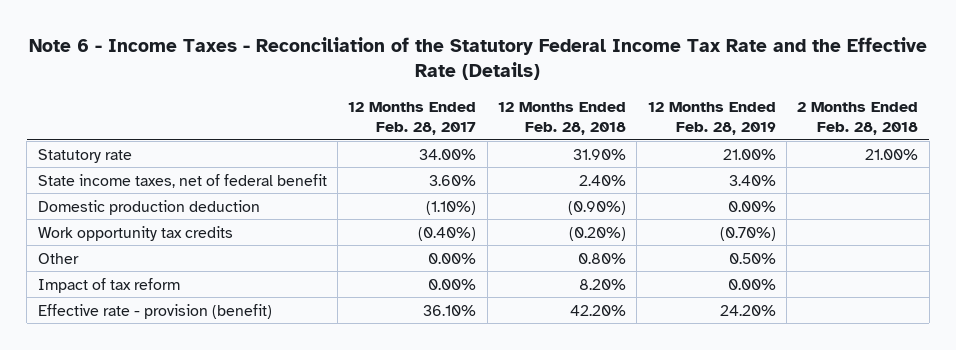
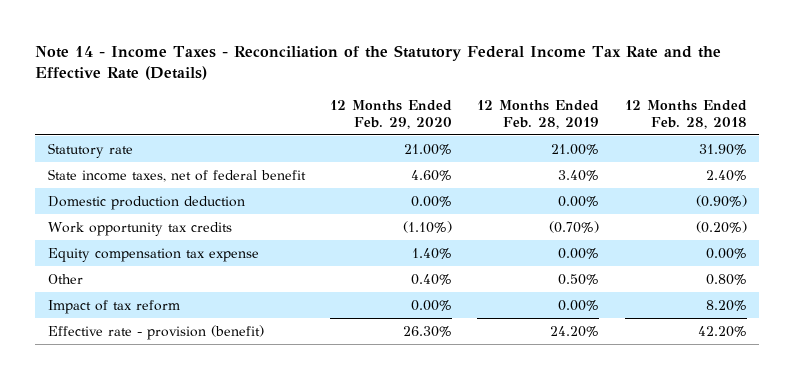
- Note 6 - Income Taxes - Reconciliation of the Statutory Federal Income Tax Rate and the Effective Rate (Details)
+ Note 14 - Income Taxes - Reconciliation of the Statutory Federal Income Tax Rate and the Effective Rate (Details)
- | 12 Months Ended Feb. 28, 2017 | 12 Months Ended Feb. 28, 2018 | 12 Months Ended Feb. 28, 2019 | 2 Months Ended Feb. 28, 2018
+ | 12 Months Ended Feb. 29, 2020 | 12 Months Ended Feb. 28, 2019 | 12 Months Ended Feb. 28, 2018
+ Equity compensation tax expense | 1.40% | 0.00% | 0.00%

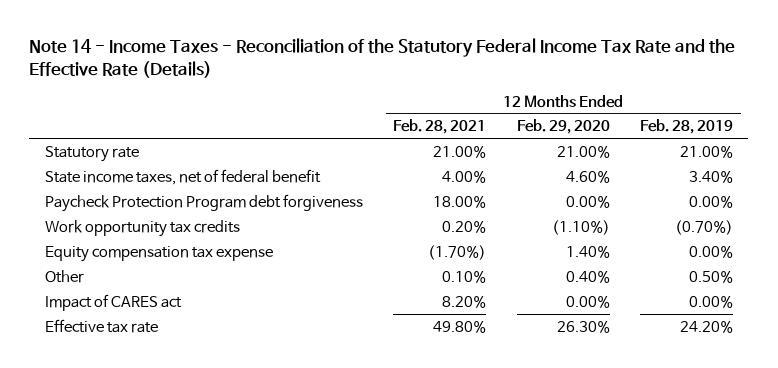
- | 12 Months Ended Feb. 29, 2020 | 12 Months Ended Feb. 28, 2019 | 12 Months Ended Feb. 28, 2018
+ | 12 Months Ended Feb. 28, 2021 | 12 Months Ended Feb. 29, 2020 | 12 Months Ended Feb. 28, 2019
- Domestic production deduction | 0.00% | 0.00% | (0.90%)
+ Paycheck Protection Program debt forgiveness | 18.00% | 0.00% | 0.00%
- Impact of tax reform | 0.00% | 0.00% | 8.20%
- Effective rate - provision (benefit) | 26.30% | 24.20% | 42.20%
+ Impact of CARES act | 8.20% | 0.00% | 0.00%
+ Effective tax rate | 49.80% | 26.30% | 24.20%

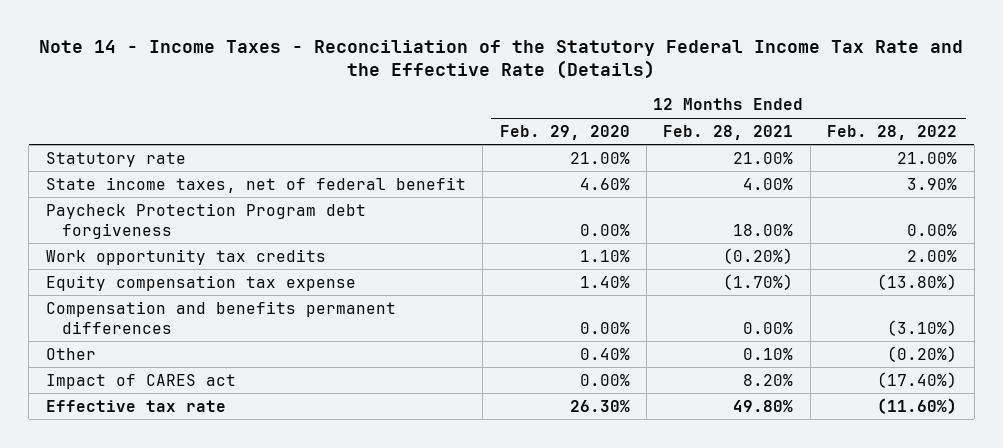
- | 12 Months Ended Feb. 28, 2021 | 12 Months Ended Feb. 29, 2020 | 12 Months Ended Feb. 28, 2019
+ | 12 Months Ended Feb. 29, 2020 | 12 Months Ended Feb. 28, 2021 | 12 Months Ended Feb. 28, 2022
- Work opportunity tax credits | 0.20% | (1.10%) | (0.70%)
+ Work opportunity tax credits | 1.10% | (0.20%) | 2.00%
+ Compensation and benefits permanent differences | 0.00% | 0.00% | (3.10%)

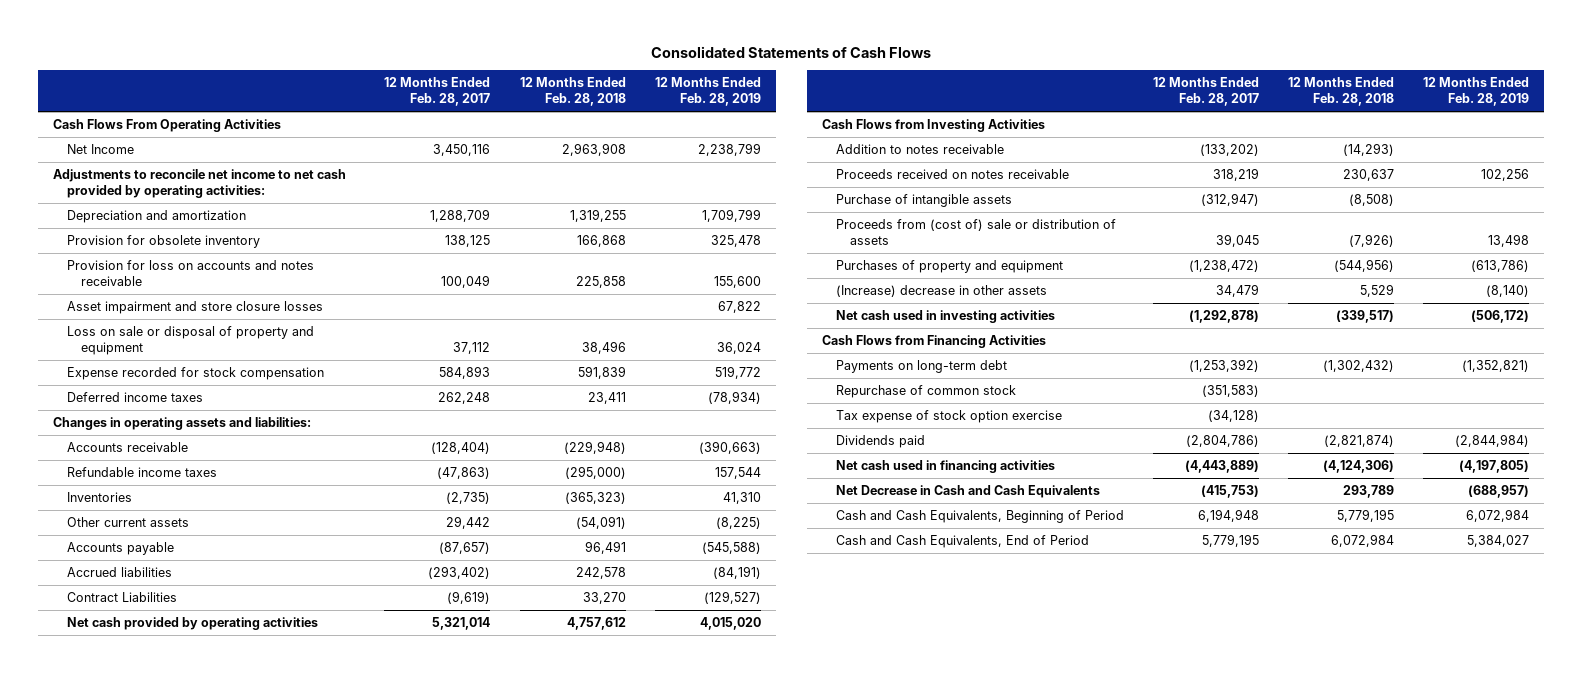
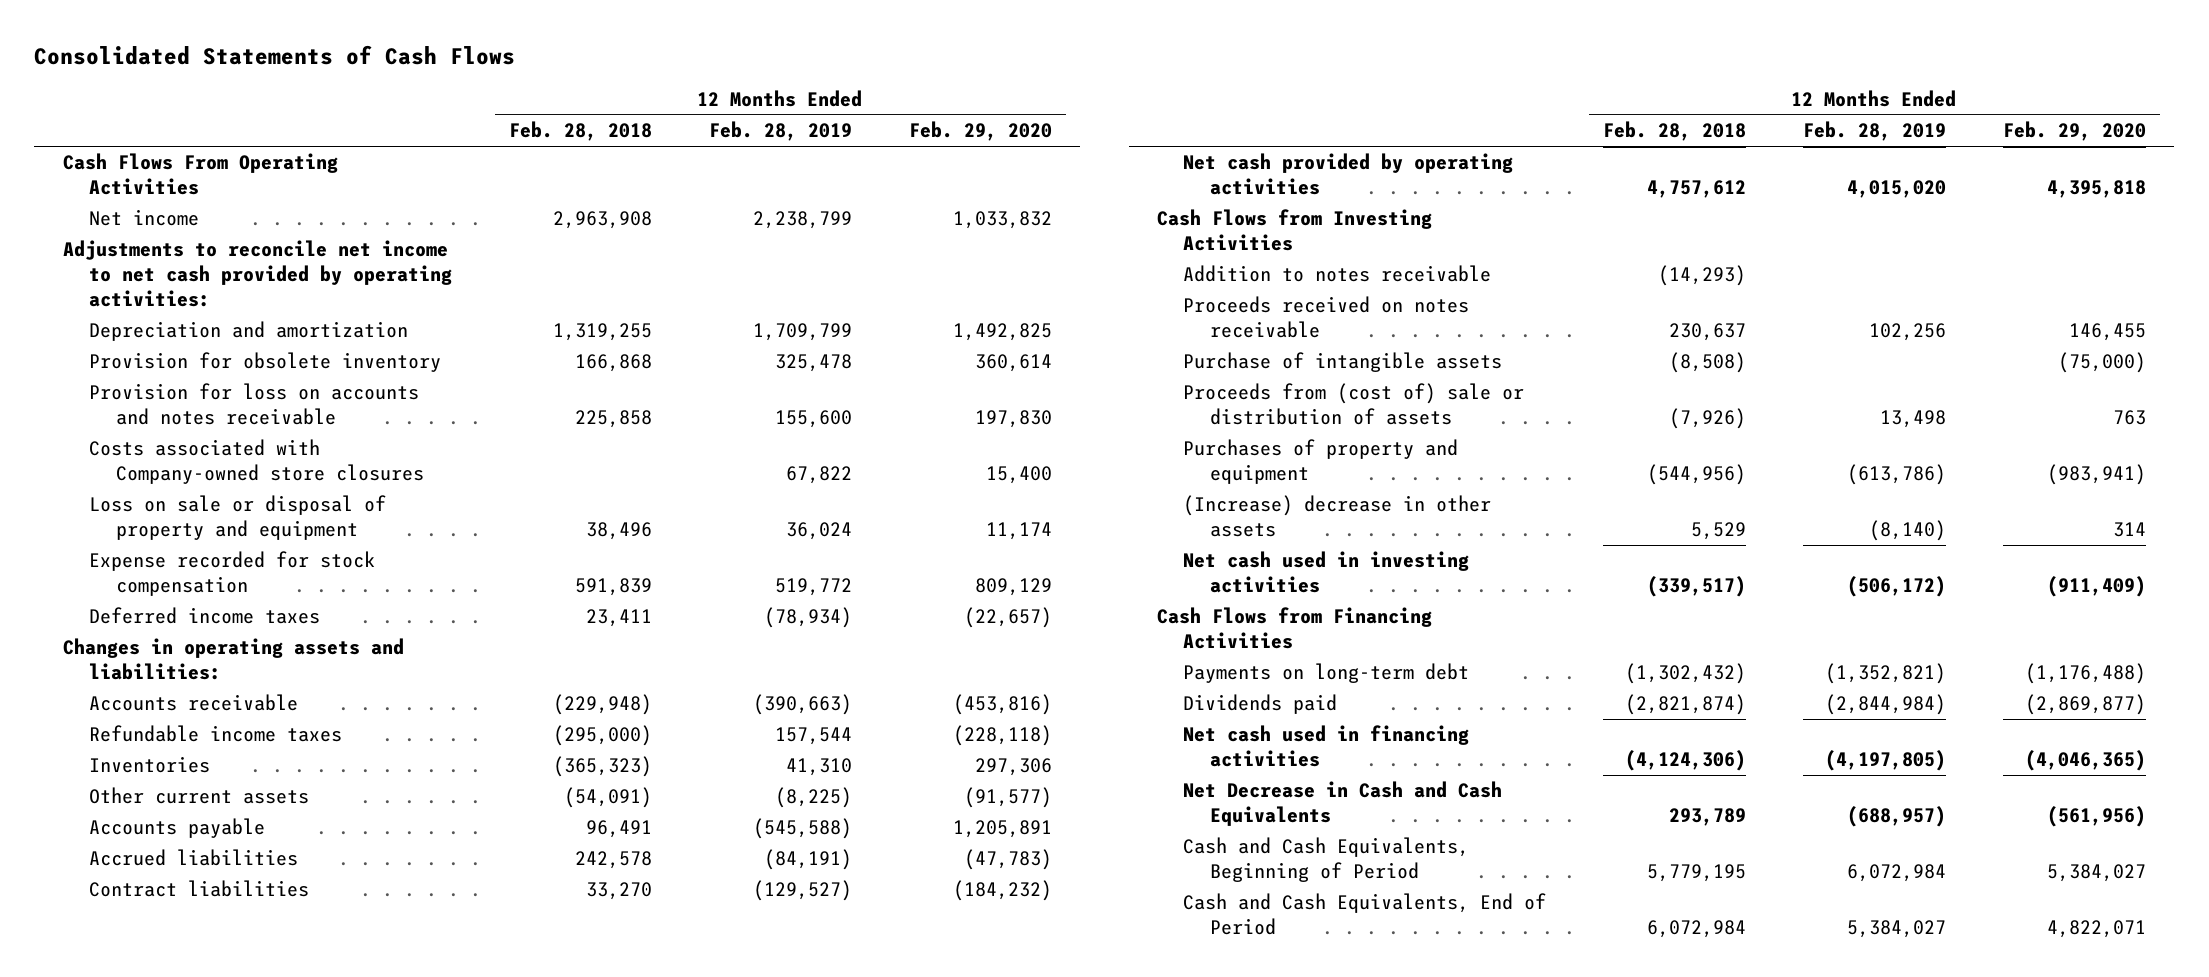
- | 12 Months Ended Feb. 28, 2017 | 12 Months Ended Feb. 28, 2018 | 12 Months Ended Feb. 28, 2019
+ | 12 Months Ended Feb. 28, 2018 | 12 Months Ended Feb. 28, 2019 | 12 Months Ended Feb. 29, 2020
- Net Income | 3,450,116 | 2,963,908 | 2,238,799
+ Net income | 2,963,908 | 2,238,799 | 1,033,832
- Asset impairment and store closure losses | | | 67,822
+ Costs associated with Company-owned store closures | | 67,822 | 15,400
- Contract Liabilities | (9,619) | 33,270 | (129,527)
+ Contract liabilities | 33,270 | (129,527) | (184,232)
- Repurchase of common stock | (351,583) | |
- Tax expense of stock option exercise | (34,128) | |

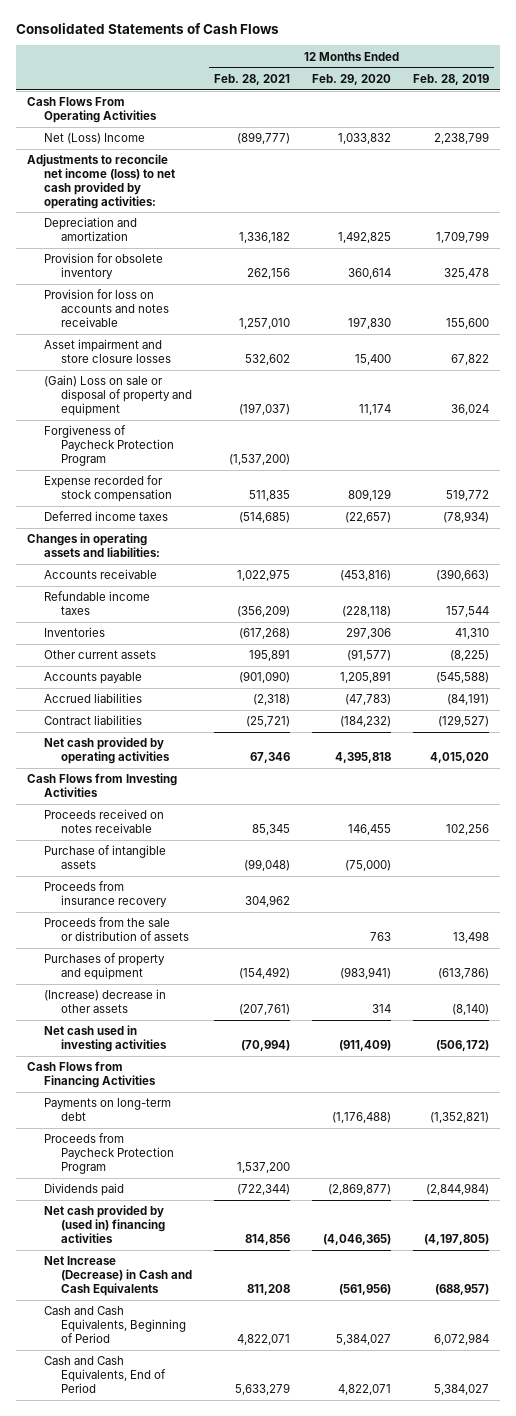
- | 12 Months Ended Feb. 28, 2018 | 12 Months Ended Feb. 28, 2019 | 12 Months Ended Feb. 29, 2020
+ | 12 Months Ended Feb. 28, 2021 | 12 Months Ended Feb. 29, 2020 | 12 Months Ended Feb. 28, 2019
- Net income | 2,963,908 | 2,238,799 | 1,033,832
- Adjustments to reconcile net income to net cash provided by operating activities:
+ Net (Loss) Income | (899,777) | 1,033,832 | 2,238,799
+ Adjustments to reconcile net income (loss) to net cash provided by operating activities:
- Costs associated with Company-owned store closures | | 67,822 | 15,400
- Loss on sale or disposal of property and equipment | 38,496 | 36,024 | 11,174
+ Asset impairment and store closure losses | 532,602 | 15,400 | 67,822
+ (Gain) Loss on sale or disposal of property and equipment | (197,037) | 11,174 | 36,024
+ Forgiveness of Paycheck Protection Program | (1,537,200) | |
- Addition to notes receivable | (14,293) | |
- Proceeds from (cost of) sale or distribution of assets | (7,926) | 13,498 | 763
+ Proceeds from insurance recovery | 304,962 | |
+ Proceeds from the sale or distribution of assets | | 763 | 13,498
+ Proceeds from Paycheck Protection Program | 1,537,200 | |
- Net cash used in financing activities | (4,124,306) | (4,197,805) | (4,046,365)
- Net Decrease in Cash and Cash Equivalents | 293,789 | (688,957) | (561,956)
+ Net cash provided by (used in) financing activities | 814,856 | (4,046,365) | (4,197,805)
+ Net Increase (Decrease) in Cash and Cash Equivalents | 811,208 | (561,956) | (688,957)

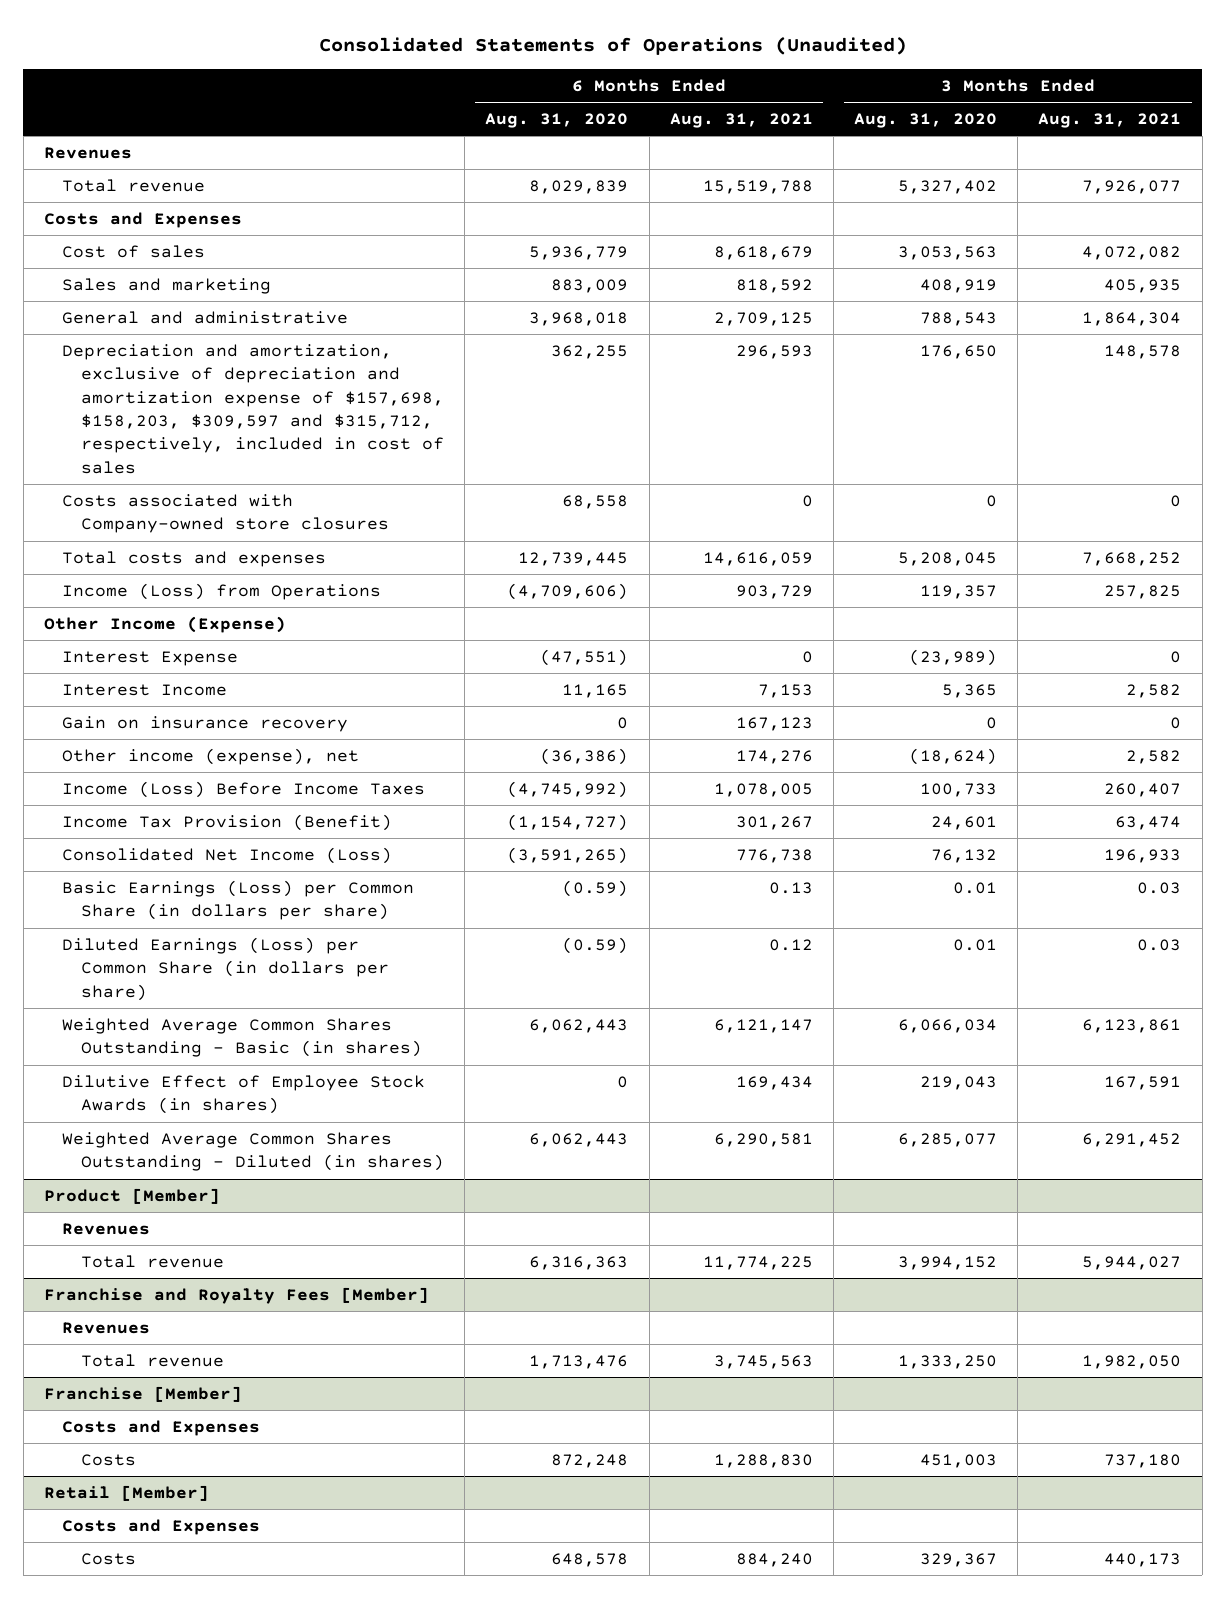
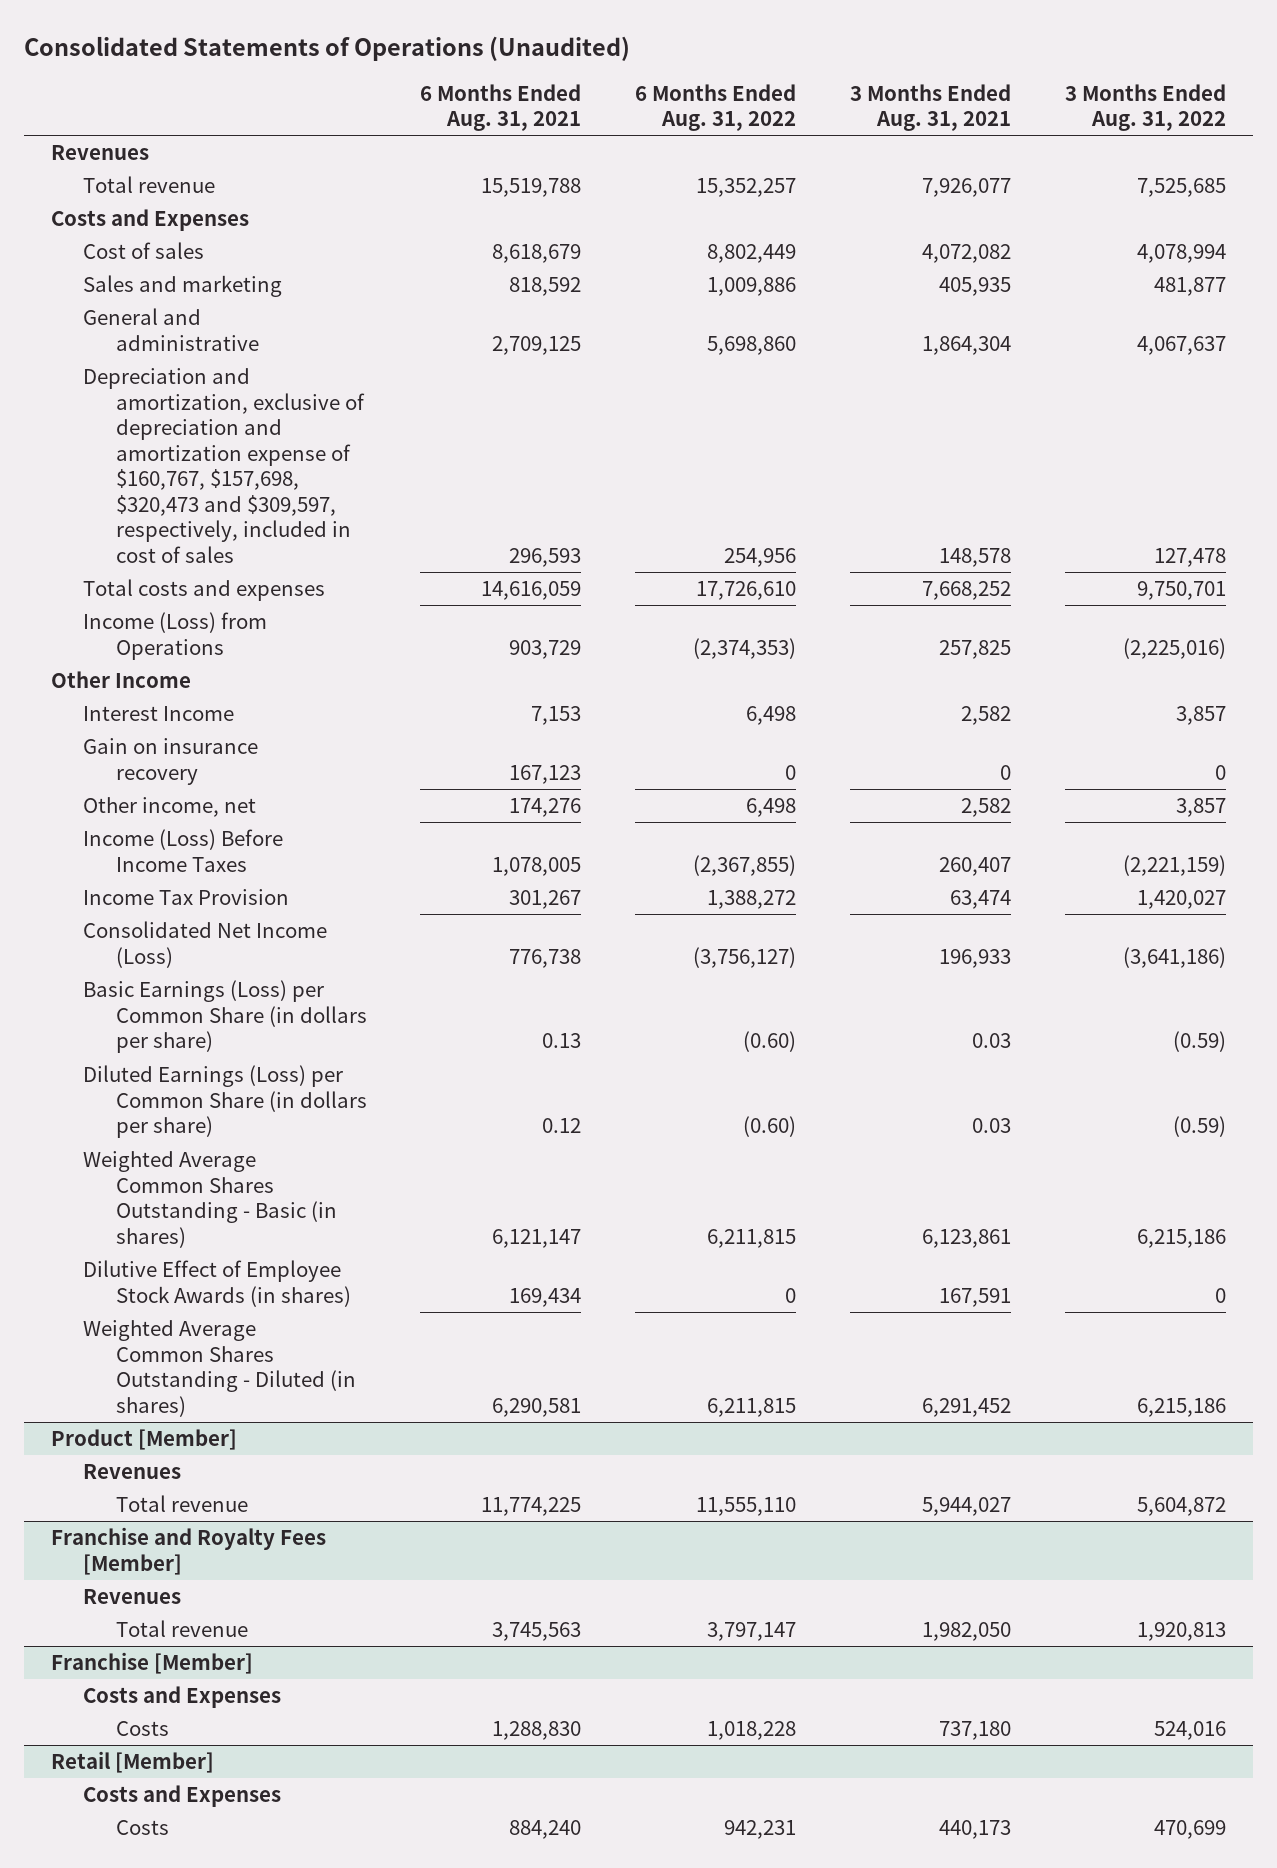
- | 6 Months Ended Aug. 31, 2020 | 6 Months Ended Aug. 31, 2021 | 3 Months Ended Aug. 31, 2020 | 3 Months Ended Aug. 31, 2021
+ | 6 Months Ended Aug. 31, 2021 | 6 Months Ended Aug. 31, 2022 | 3 Months Ended Aug. 31, 2021 | 3 Months Ended Aug. 31, 2022
- Depreciation and amortization, exclusive of depreciation and amortization expense of $157,698, $158,203, $309,597 and $315,712, respectively, included in cost of sales | 362,255 | 296,593 | 176,650 | 148,578
- Costs associated with Company-owned store closures | 68,558 | 0 | 0 | 0
+ Depreciation and amortization, exclusive of depreciation and amortization expense of $160,767, $157,698, $320,473 and $309,597, respectively, included in cost of sales | 296,593 | 254,956 | 148,578 | 127,478
- Other Income (Expense)
- Interest Expense | (47,551) | 0 | (23,989) | 0
+ Other Income
- Other income (expense), net | (36,386) | 174,276 | (18,624) | 2,582
+ Other income, net | 174,276 | 6,498 | 2,582 | 3,857
- Income Tax Provision (Benefit) | (1,154,727) | 301,267 | 24,601 | 63,474
+ Income Tax Provision | 301,267 | 1,388,272 | 63,474 | 1,420,027

